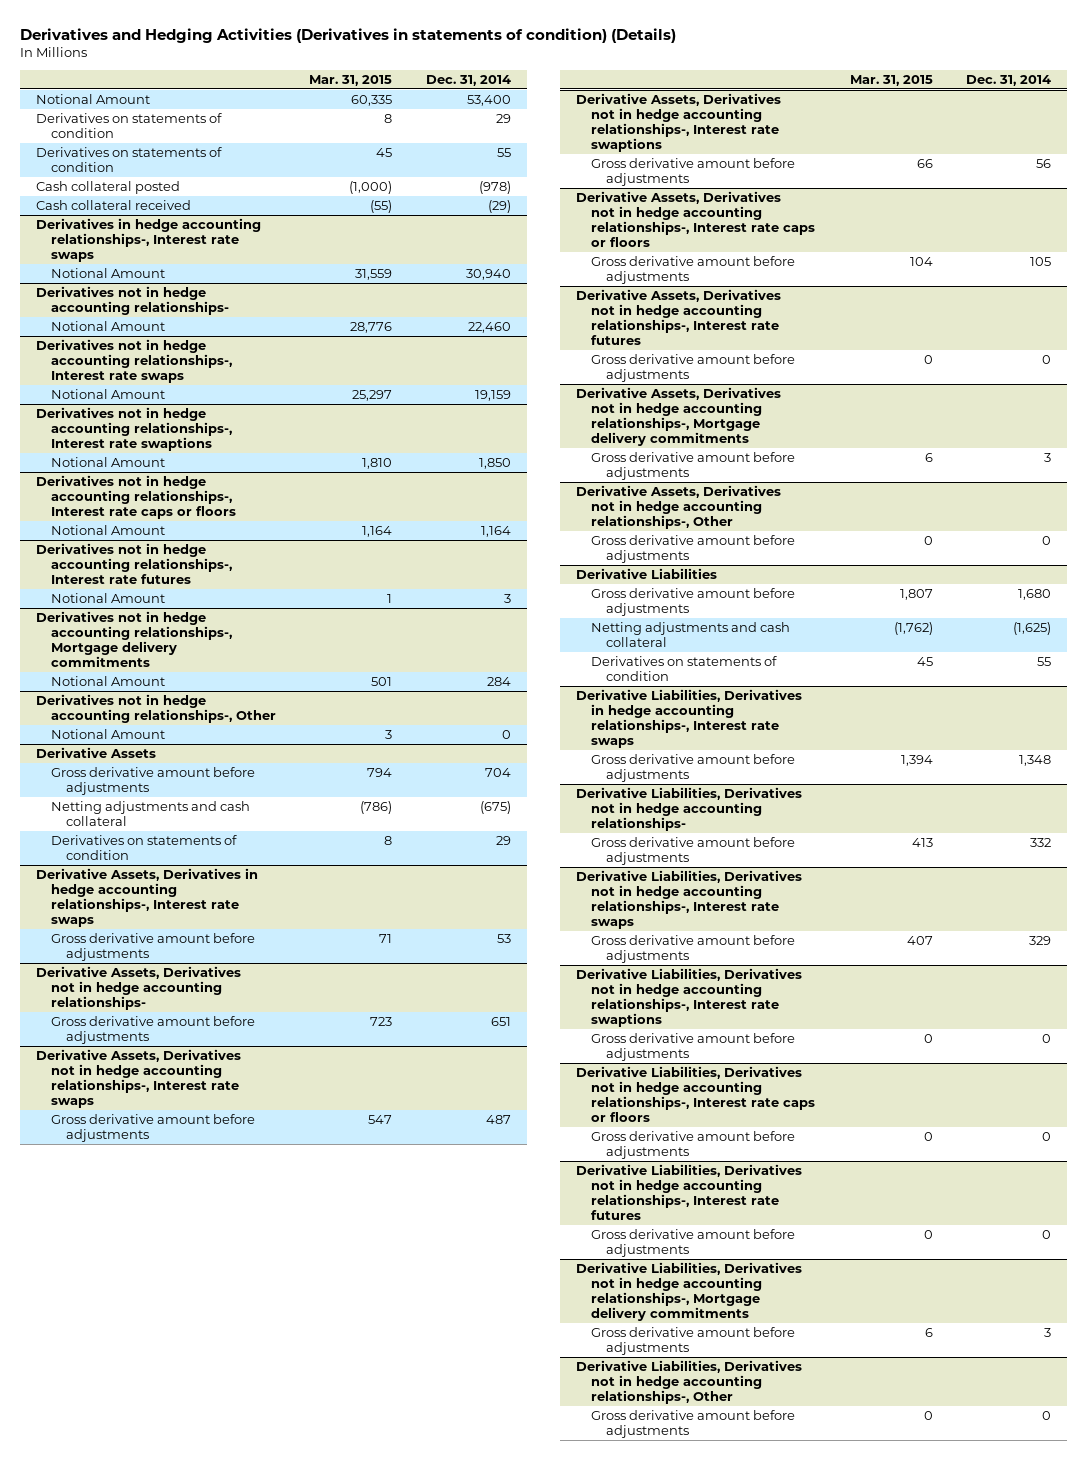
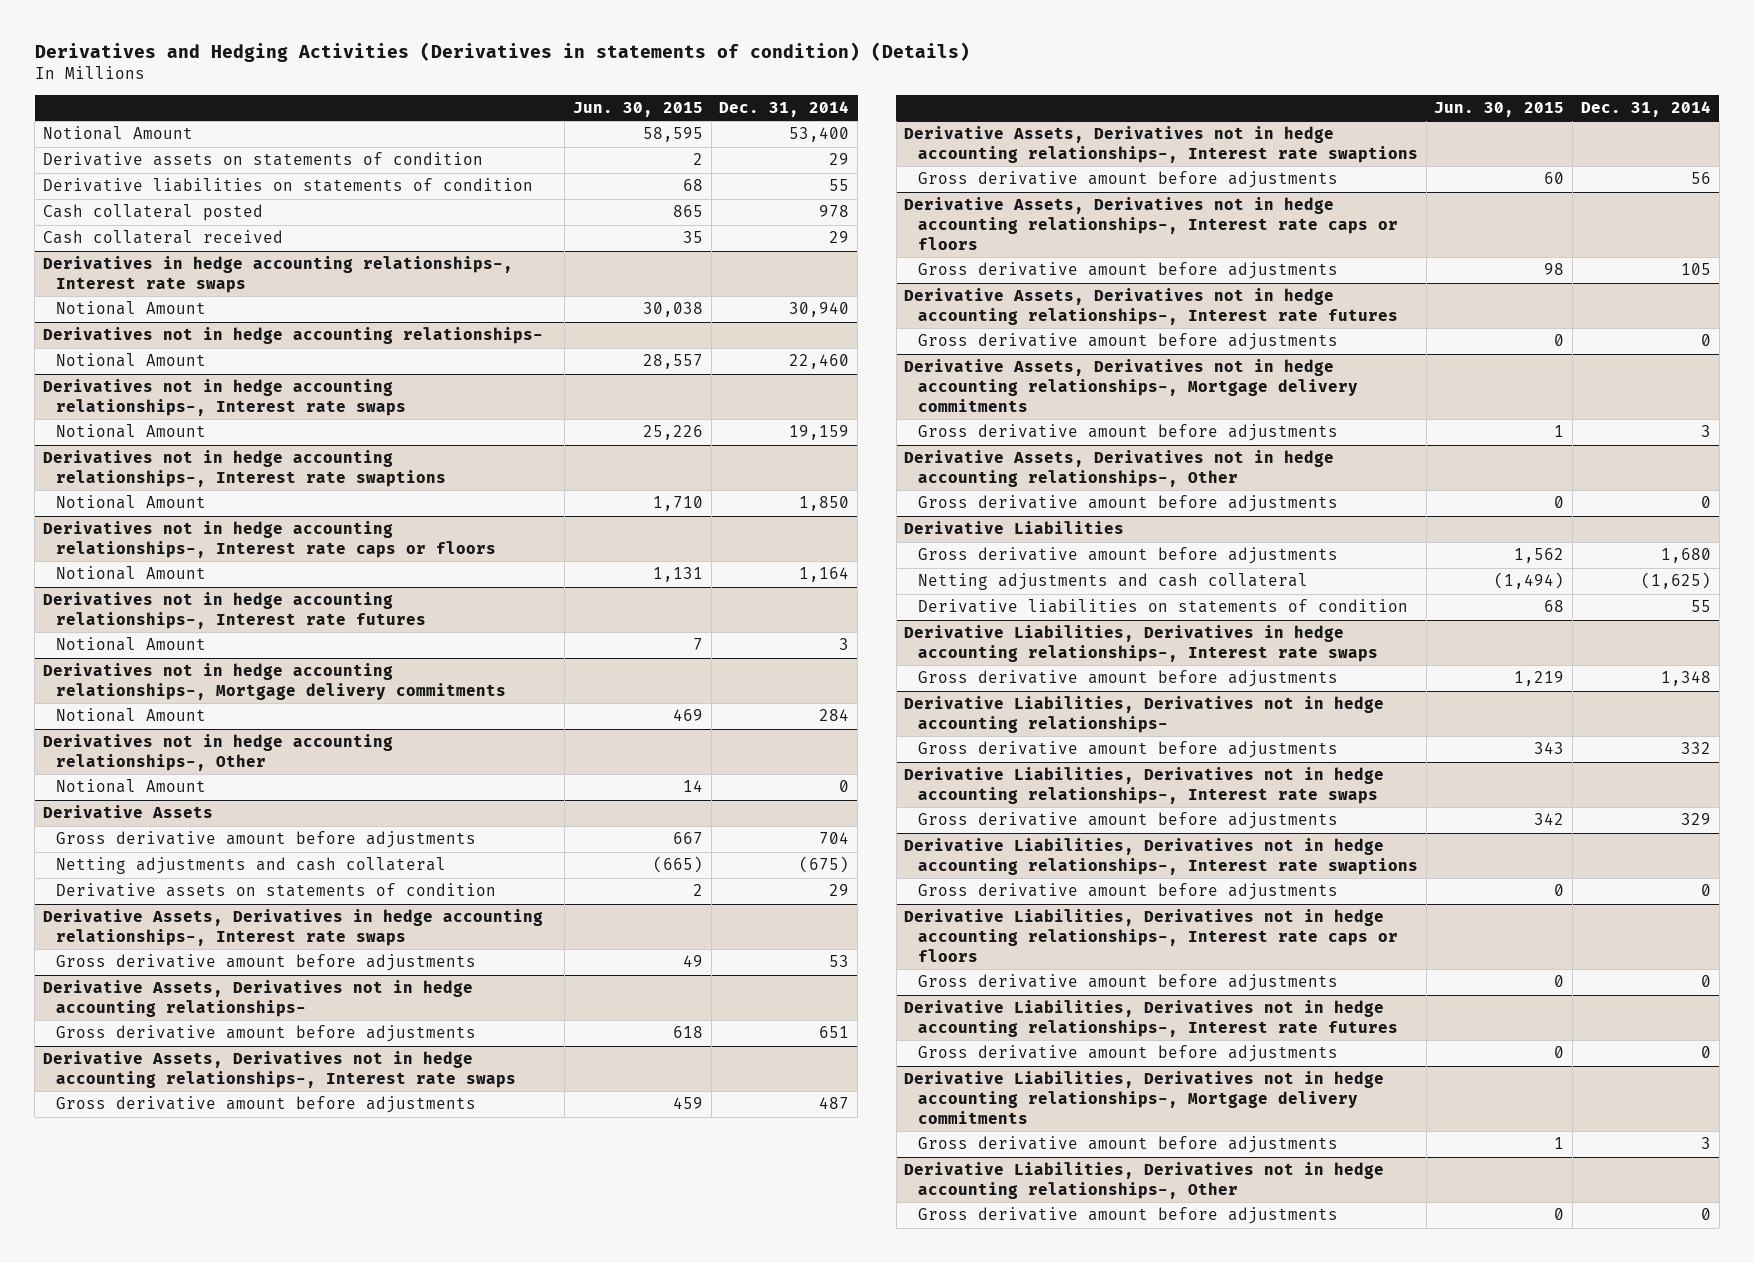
- | Mar. 31, 2015 | Dec. 31, 2014
+ | Jun. 30, 2015 | Dec. 31, 2014
- Derivatives on statements of condition | 8 | 29
- Derivatives on statements of condition | 45 | 55
- Cash collateral posted | (1,000) | (978)
- Cash collateral received | (55) | (29)
+ Derivative assets on statements of condition | 2 | 29
+ Derivative liabilities on statements of condition | 68 | 55
+ Cash collateral posted | 865 | 978
+ Cash collateral received | 35 | 29
@ Derivative Assets
- Derivatives on statements of condition | 8 | 29
+ Derivative assets on statements of condition | 2 | 29
@ Derivative Liabilities
- Derivatives on statements of condition | 45 | 55
+ Derivative liabilities on statements of condition | 68 | 55

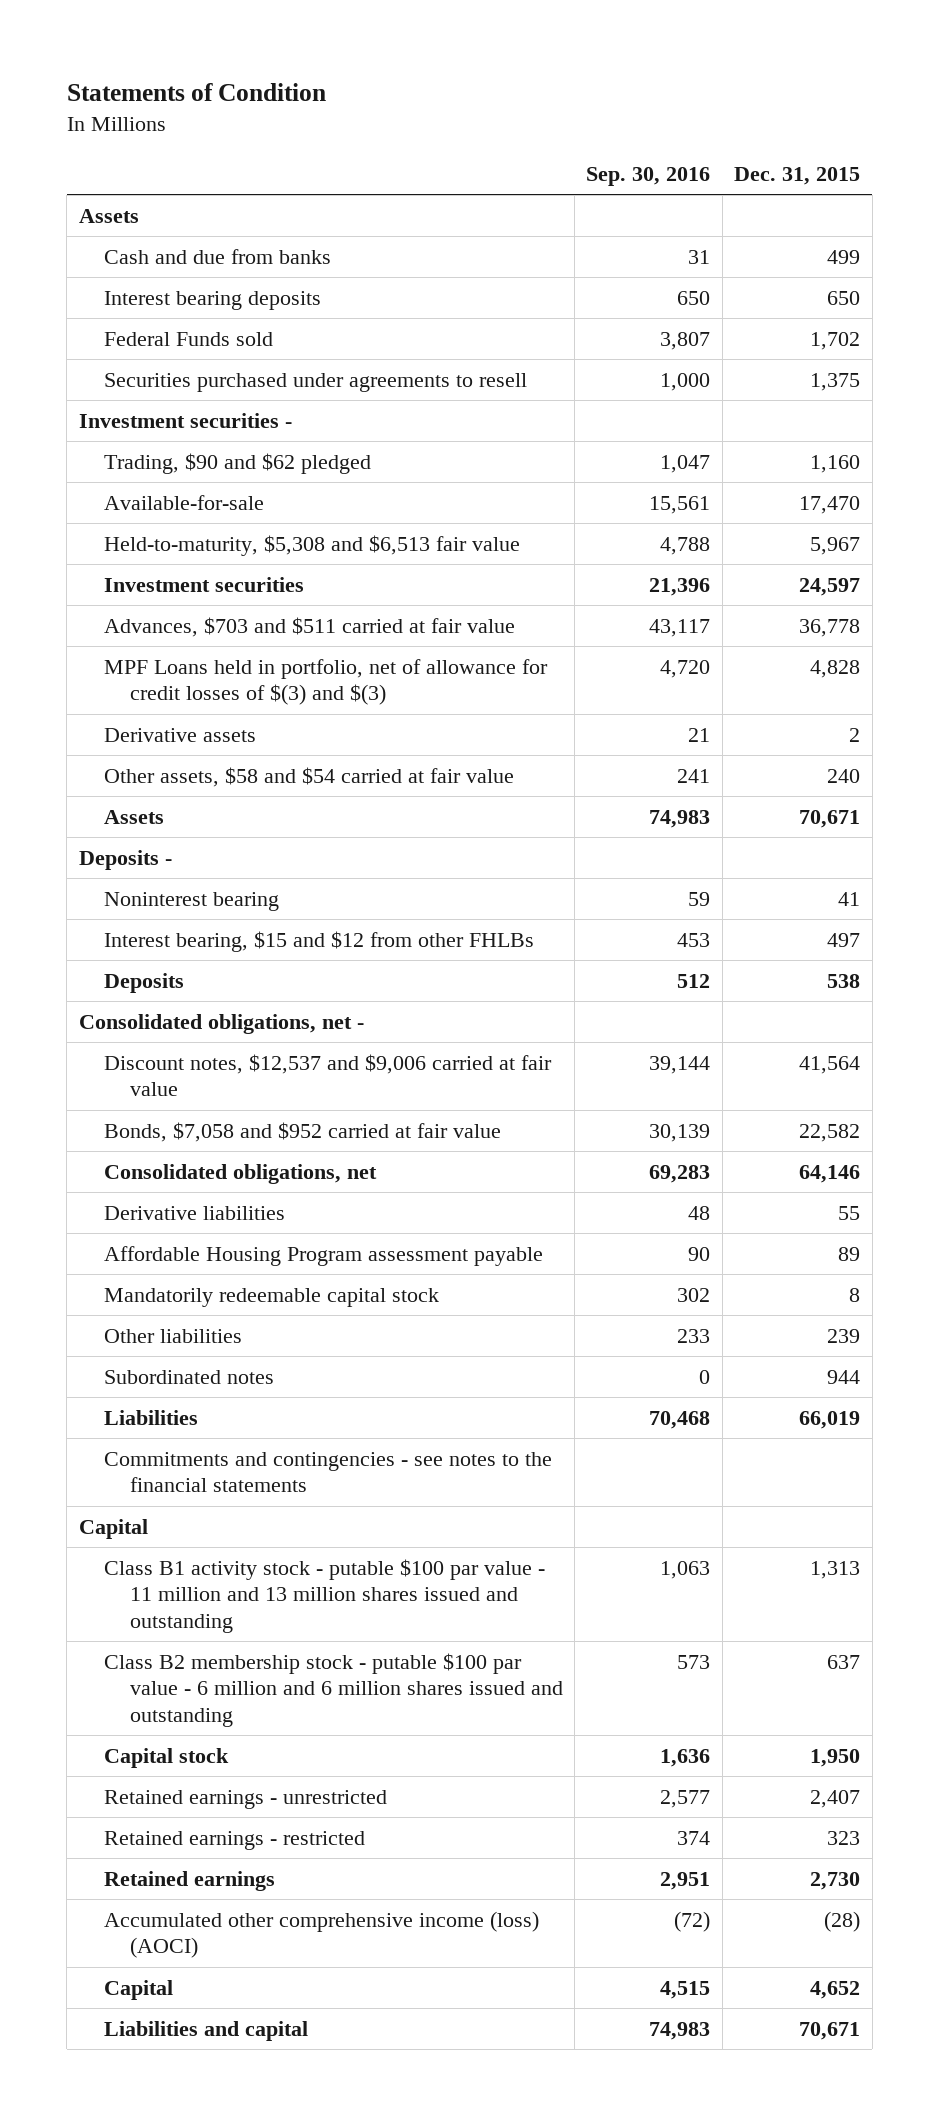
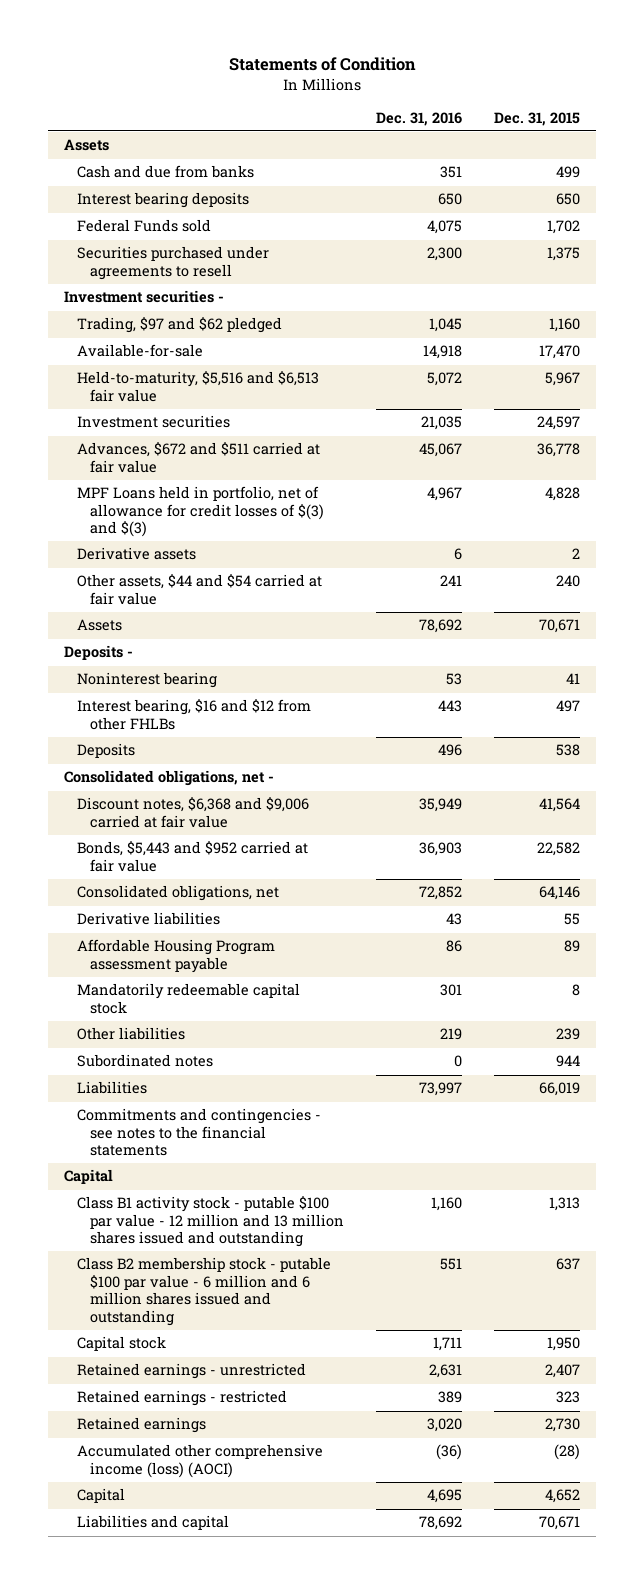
- | Sep. 30, 2016 | Dec. 31, 2015
+ | Dec. 31, 2016 | Dec. 31, 2015
- Trading, $90 and $62 pledged | 1,047 | 1,160
+ Trading, $97 and $62 pledged | 1,045 | 1,160
- Held-to-maturity, $5,308 and $6,513 fair value | 4,788 | 5,967
+ Held-to-maturity, $5,516 and $6,513 fair value | 5,072 | 5,967
- Advances, $703 and $511 carried at fair value | 43,117 | 36,778
+ Advances, $672 and $511 carried at fair value | 45,067 | 36,778
- Other assets, $58 and $54 carried at fair value | 241 | 240
+ Other assets, $44 and $54 carried at fair value | 241 | 240
- Interest bearing, $15 and $12 from other FHLBs | 453 | 497
+ Interest bearing, $16 and $12 from other FHLBs | 443 | 497
- Discount notes, $12,537 and $9,006 carried at fair value | 39,144 | 41,564
- Bonds, $7,058 and $952 carried at fair value | 30,139 | 22,582
+ Discount notes, $6,368 and $9,006 carried at fair value | 35,949 | 41,564
+ Bonds, $5,443 and $952 carried at fair value | 36,903 | 22,582
- Class B1 activity stock - putable $100 par value - 11 million and 13 million shares issued and outstanding | 1,063 | 1,313
+ Class B1 activity stock - putable $100 par value - 12 million and 13 million shares issued and outstanding | 1,160 | 1,313

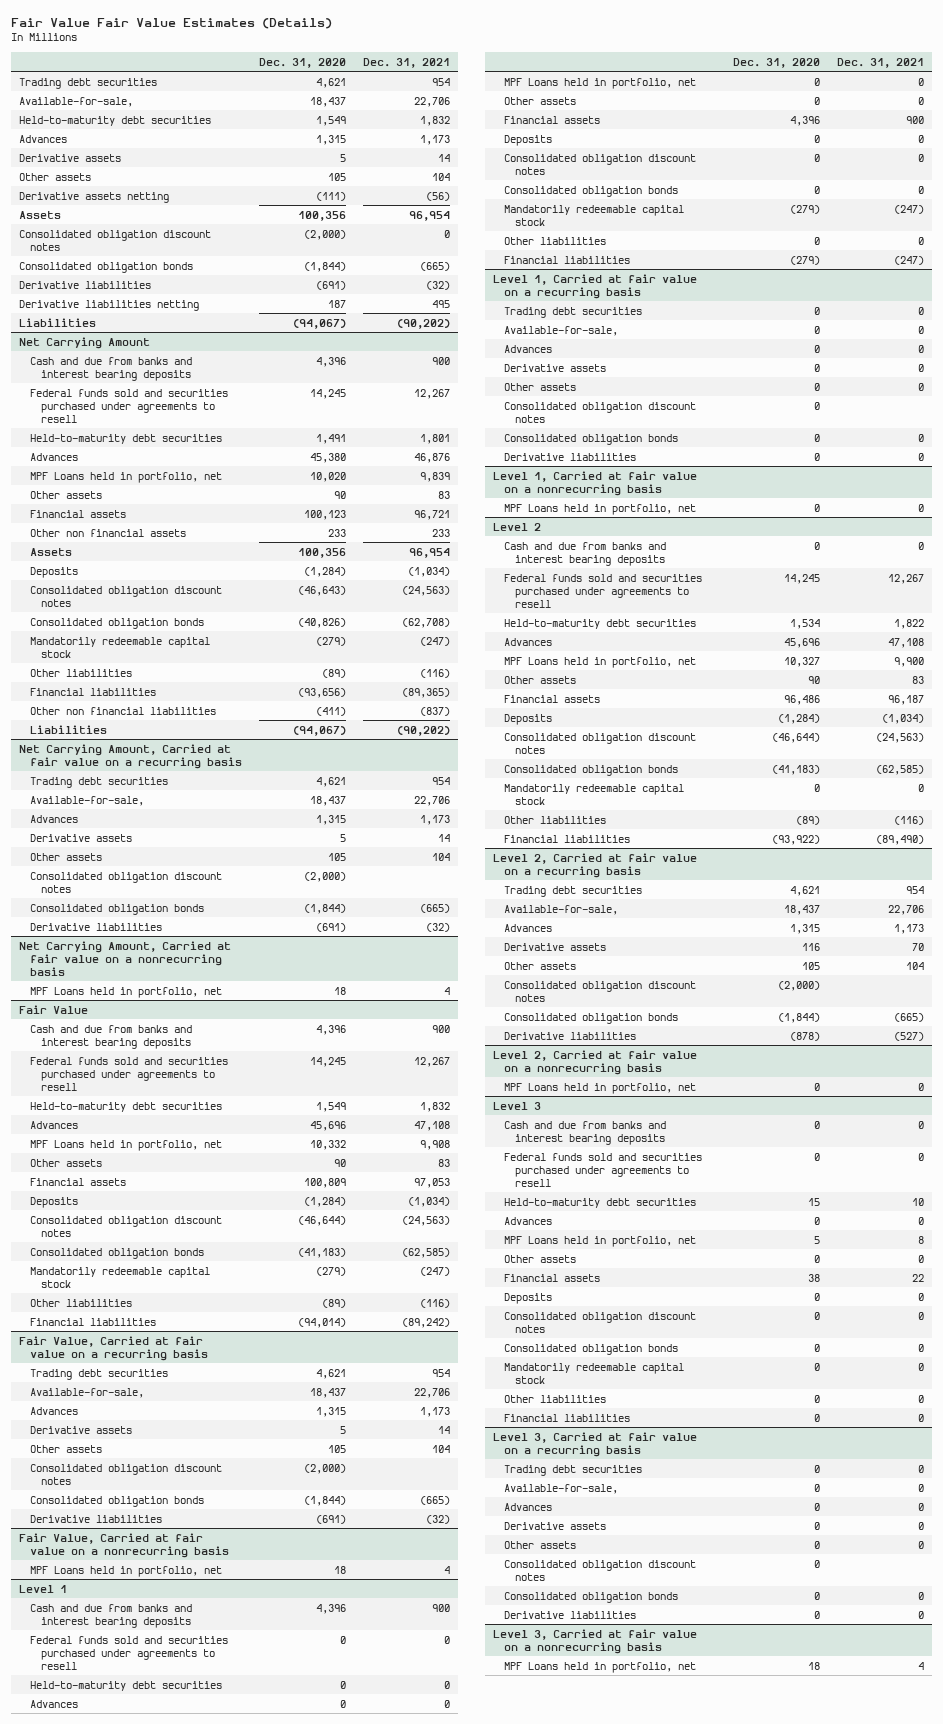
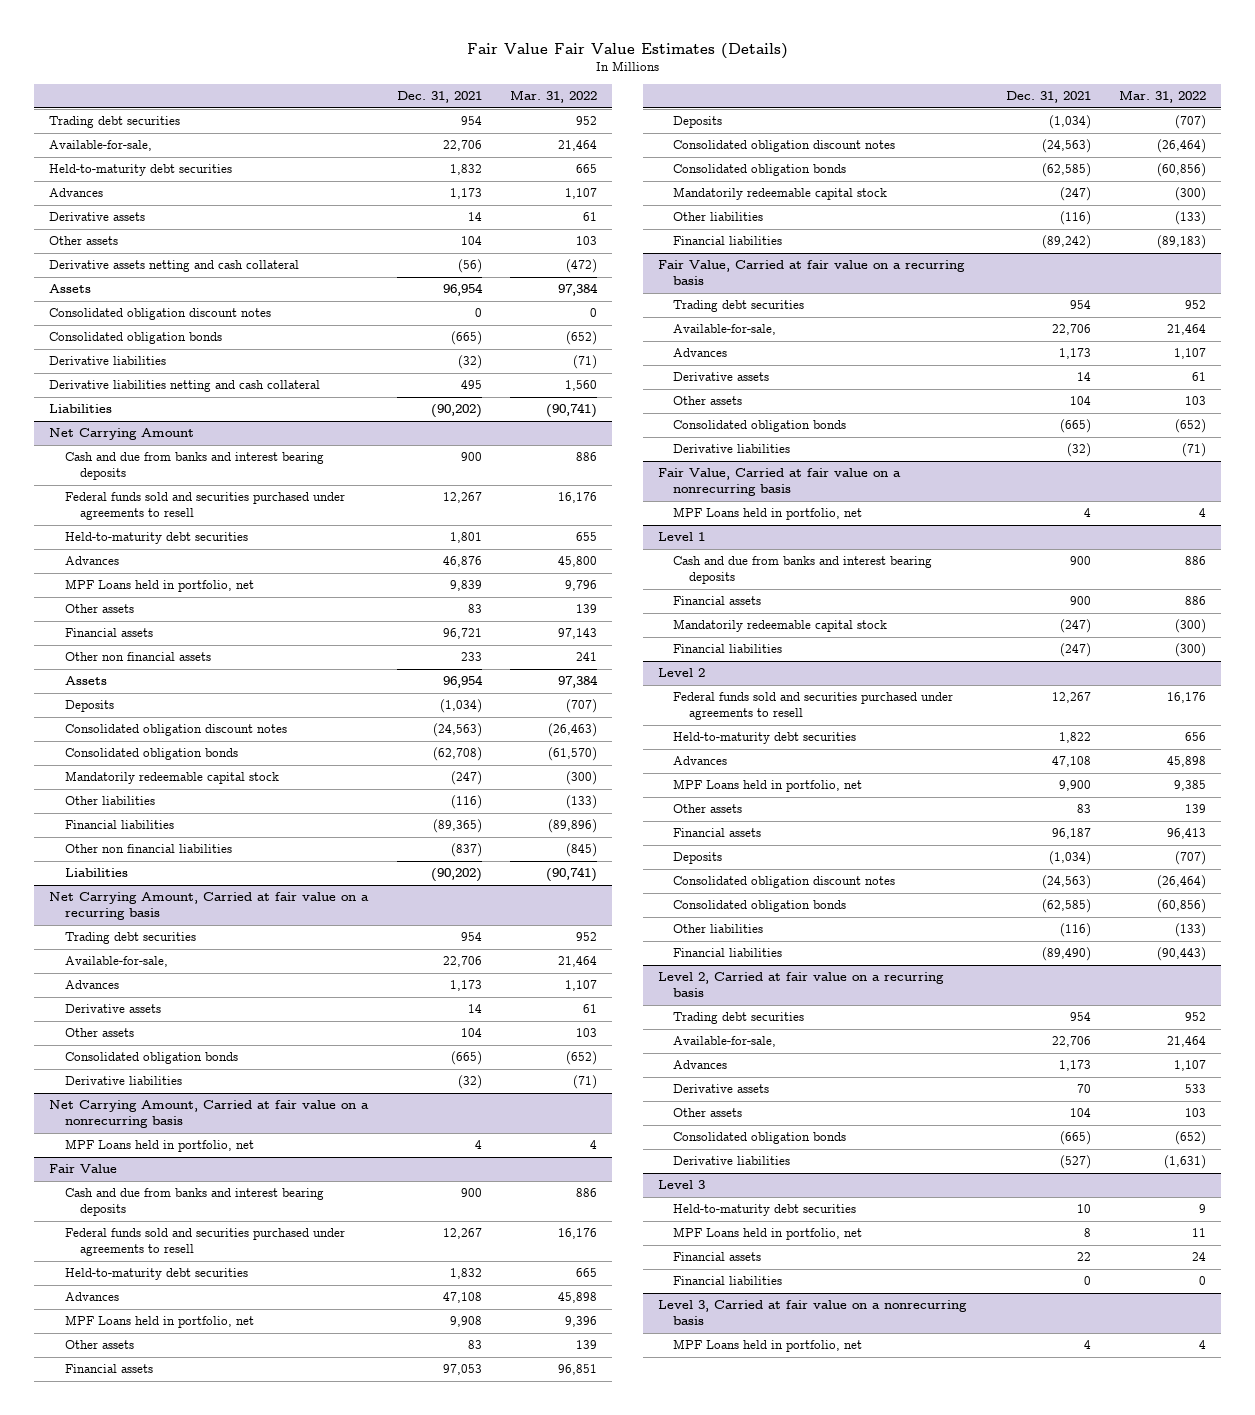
- | Dec. 31, 2020 | Dec. 31, 2021
+ | Dec. 31, 2021 | Mar. 31, 2022
- Derivative assets netting | (111) | (56)
+ Derivative assets netting and cash collateral | (56) | (472)
- Derivative liabilities netting | 187 | 495
+ Derivative liabilities netting and cash collateral | 495 | 1,560
@ Net Carrying Amount, Carried at fair value on a recurring basis
- Consolidated obligation discount notes | (2,000) |
@ Fair Value, Carried at fair value on a recurring basis
- Consolidated obligation discount notes | (2,000) |
@ Level 1
- Federal funds sold and securities purchased under agreements to resell | 0 | 0
- Held-to-maturity debt securities | 0 | 0
- Advances | 0 | 0
- MPF Loans held in portfolio, net | 0 | 0
- Other assets | 0 | 0
- Deposits | 0 | 0
- Consolidated obligation discount notes | 0 | 0
- Consolidated obligation bonds | 0 | 0
- Other liabilities | 0 | 0
- Level 1, Carried at fair value on a recurring basis
- Trading debt securities | 0 | 0
- Available-for-sale, | 0 | 0
- Advances | 0 | 0
- Derivative assets | 0 | 0
- Other assets | 0 | 0
- Consolidated obligation discount notes | 0 |
- Consolidated obligation bonds | 0 | 0
- Derivative liabilities | 0 | 0
- Level 1, Carried at fair value on a nonrecurring basis
- MPF Loans held in portfolio, net | 0 | 0
@ Level 2
- Cash and due from banks and interest bearing deposits | 0 | 0
- Mandatorily redeemable capital stock | 0 | 0
@ Level 2, Carried at fair value on a recurring basis
- Consolidated obligation discount notes | (2,000) |
- Level 2, Carried at fair value on a nonrecurring basis
- MPF Loans held in portfolio, net | 0 | 0
@ Level 3
- Cash and due from banks and interest bearing deposits | 0 | 0
- Federal funds sold and securities purchased under agreements to resell | 0 | 0
- Advances | 0 | 0
- Other assets | 0 | 0
- Deposits | 0 | 0
- Consolidated obligation discount notes | 0 | 0
- Consolidated obligation bonds | 0 | 0
- Mandatorily redeemable capital stock | 0 | 0
- Other liabilities | 0 | 0
- Level 3, Carried at fair value on a recurring basis
- Trading debt securities | 0 | 0
- Available-for-sale, | 0 | 0
- Advances | 0 | 0
- Derivative assets | 0 | 0
- Other assets | 0 | 0
- Consolidated obligation discount notes | 0 |
- Consolidated obligation bonds | 0 | 0
- Derivative liabilities | 0 | 0

